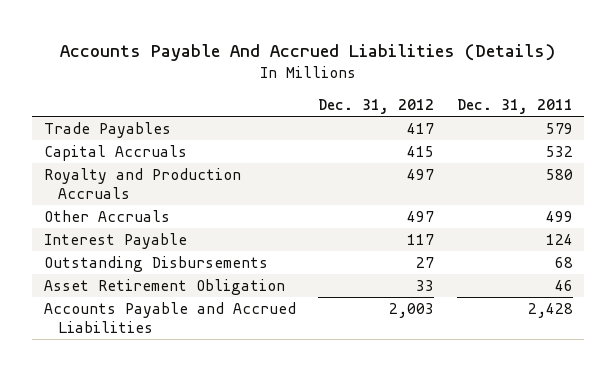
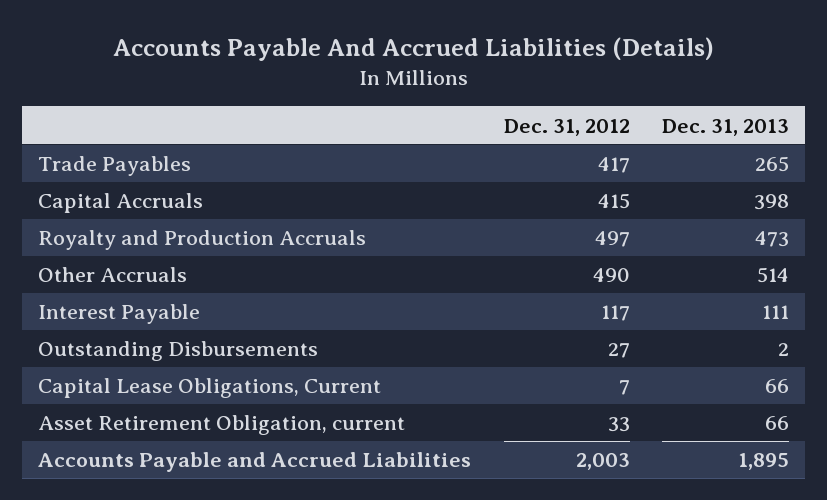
- | Dec. 31, 2012 | Dec. 31, 2011
+ | Dec. 31, 2012 | Dec. 31, 2013
- Other Accruals | 497 | 499
+ Other Accruals | 490 | 514
- Asset Retirement Obligation | 33 | 46
+ Capital Lease Obligations, Current | 7 | 66
+ Asset Retirement Obligation, current | 33 | 66

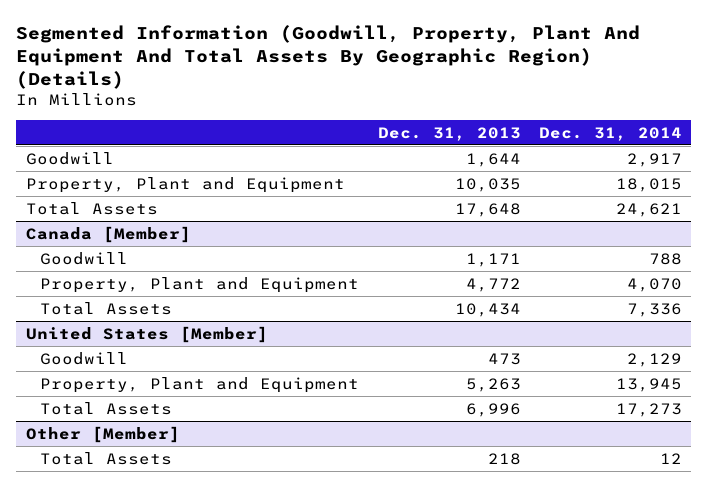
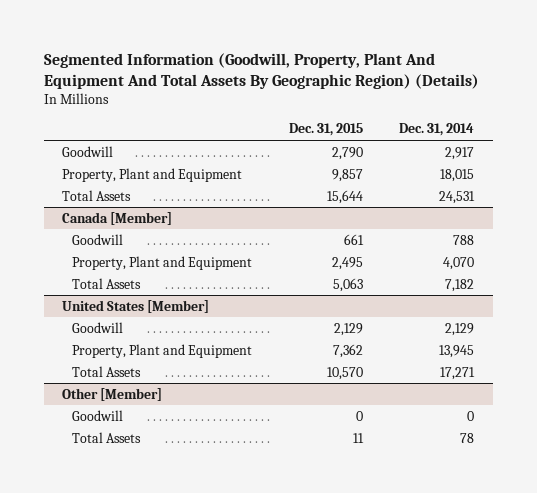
- | Dec. 31, 2013 | Dec. 31, 2014
+ | Dec. 31, 2015 | Dec. 31, 2014
- Total Assets | 17,648 | 24,621
+ Total Assets | 15,644 | 24,531
@ Canada [Member]
- Total Assets | 10,434 | 7,336
+ Total Assets | 5,063 | 7,182
@ United States [Member]
- Total Assets | 6,996 | 17,273
+ Total Assets | 10,570 | 17,271
@ Other [Member]
- Total Assets | 218 | 12
+ Goodwill | 0 | 0
+ Total Assets | 11 | 78

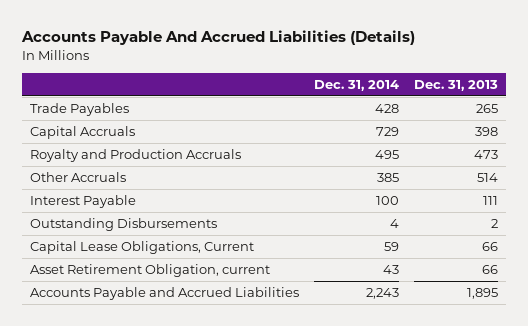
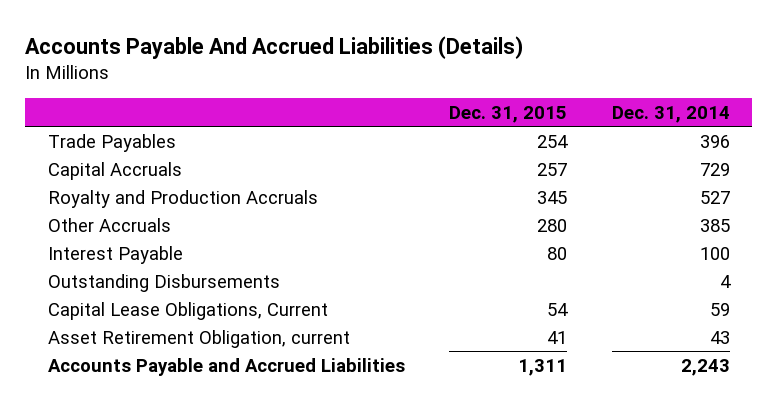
- | Dec. 31, 2014 | Dec. 31, 2013
+ | Dec. 31, 2015 | Dec. 31, 2014
- Trade Payables | 428 | 265
+ Trade Payables | 254 | 396
- Royalty and Production Accruals | 495 | 473
+ Royalty and Production Accruals | 345 | 527

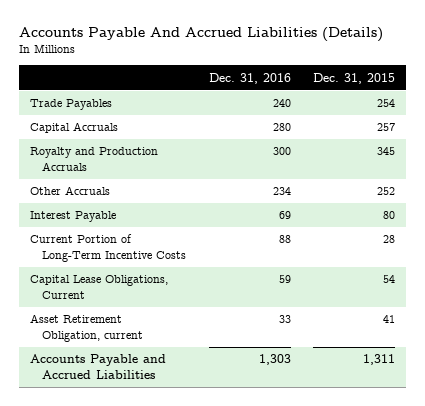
- | Dec. 31, 2015 | Dec. 31, 2014
+ | Dec. 31, 2016 | Dec. 31, 2015
- Other Accruals | 280 | 385
+ Other Accruals | 234 | 252
- Outstanding Disbursements | | 4
+ Current Portion of Long-Term Incentive Costs | 88 | 28

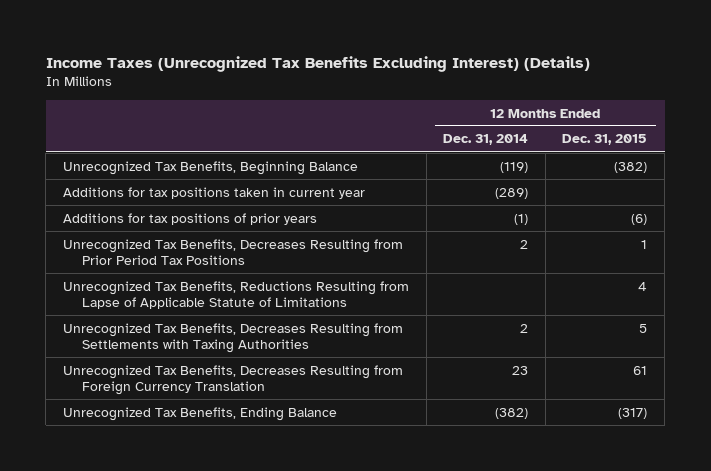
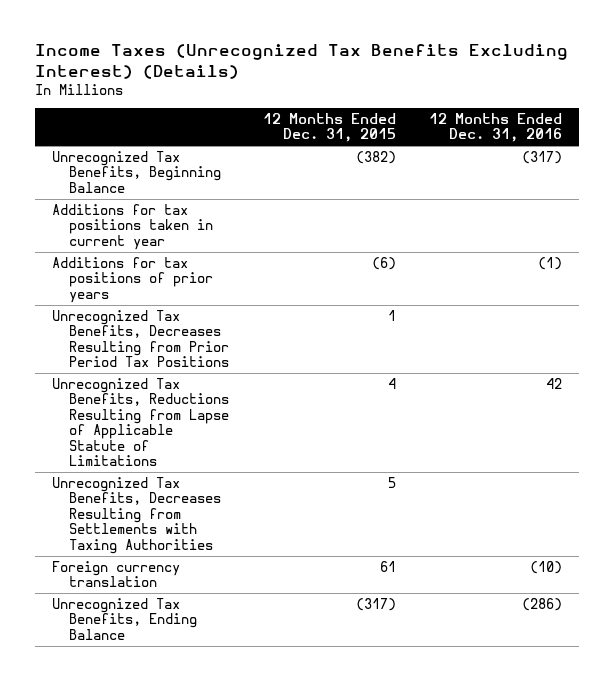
- | 12 Months Ended Dec. 31, 2014 | 12 Months Ended Dec. 31, 2015
+ | 12 Months Ended Dec. 31, 2015 | 12 Months Ended Dec. 31, 2016
- Unrecognized Tax Benefits, Decreases Resulting from Foreign Currency Translation | 23 | 61
+ Foreign currency translation | 61 | (10)

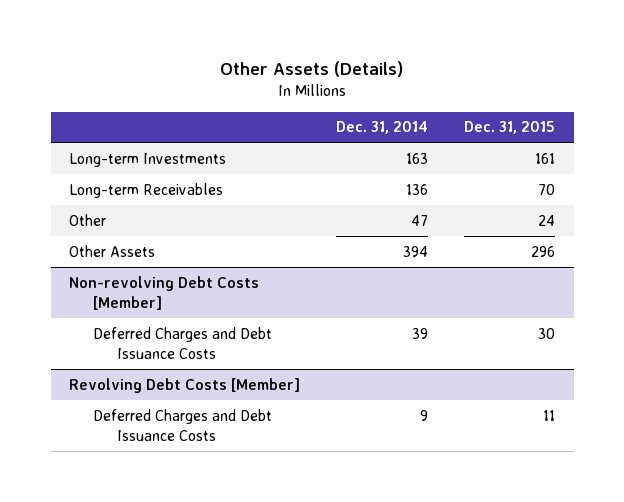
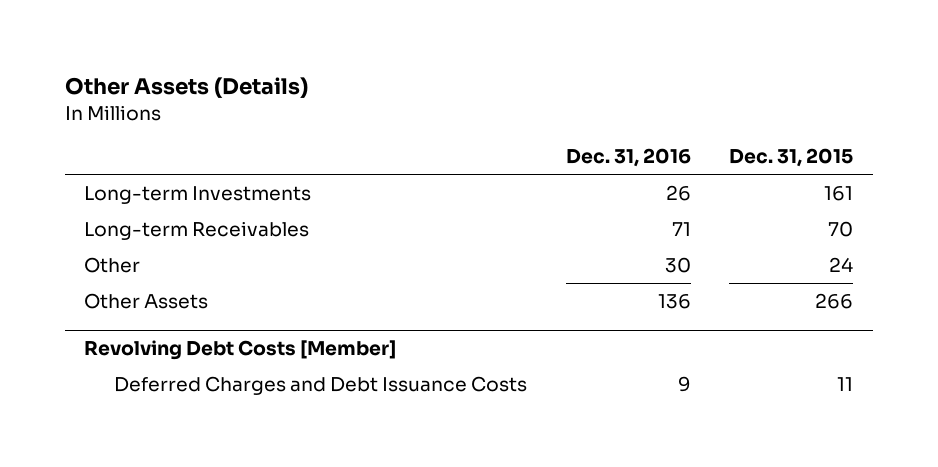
- | Dec. 31, 2014 | Dec. 31, 2015
+ | Dec. 31, 2016 | Dec. 31, 2015
- Other Assets | 394 | 296
- Non-revolving Debt Costs [Member]
- Deferred Charges and Debt Issuance Costs | 39 | 30
+ Other Assets | 136 | 266

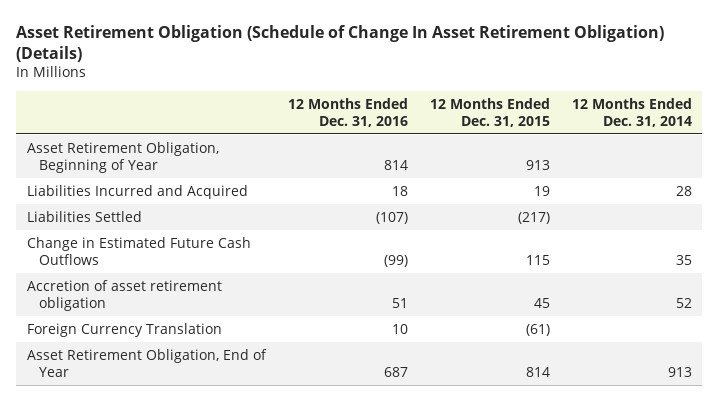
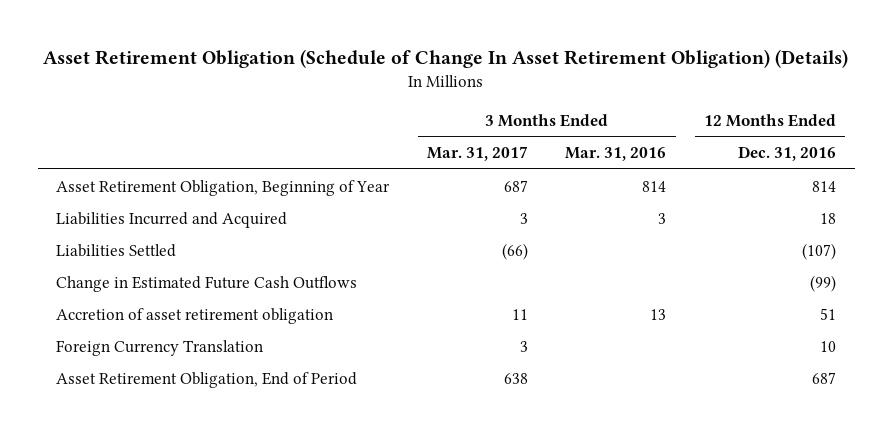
- | 12 Months Ended Dec. 31, 2016 | 12 Months Ended Dec. 31, 2015 | 12 Months Ended Dec. 31, 2014
+ | 3 Months Ended Mar. 31, 2017 | 3 Months Ended Mar. 31, 2016 | 12 Months Ended Dec. 31, 2016
- Asset Retirement Obligation, End of Year | 687 | 814 | 913
+ Asset Retirement Obligation, End of Period | 638 | | 687

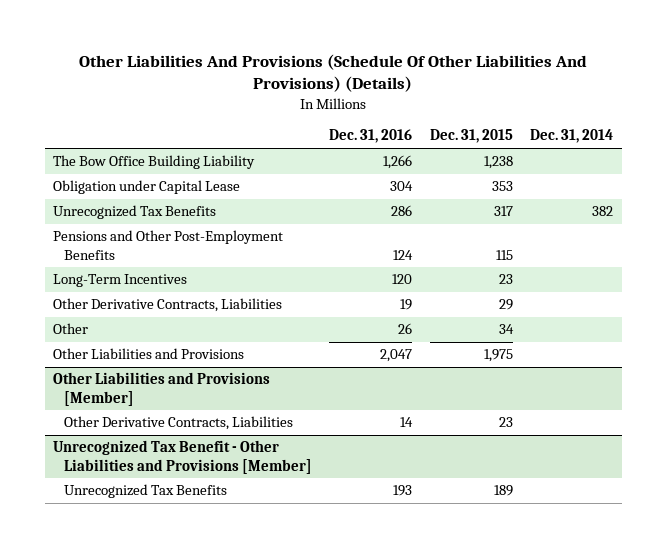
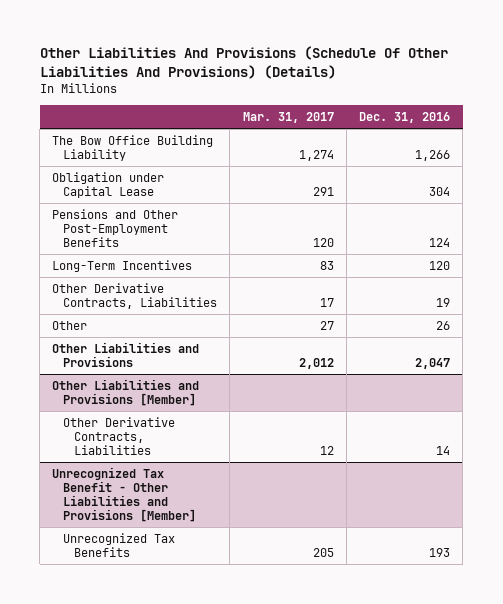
- | Dec. 31, 2016 | Dec. 31, 2015 | Dec. 31, 2014
+ | Mar. 31, 2017 | Dec. 31, 2016
- Unrecognized Tax Benefits | 286 | 317 | 382

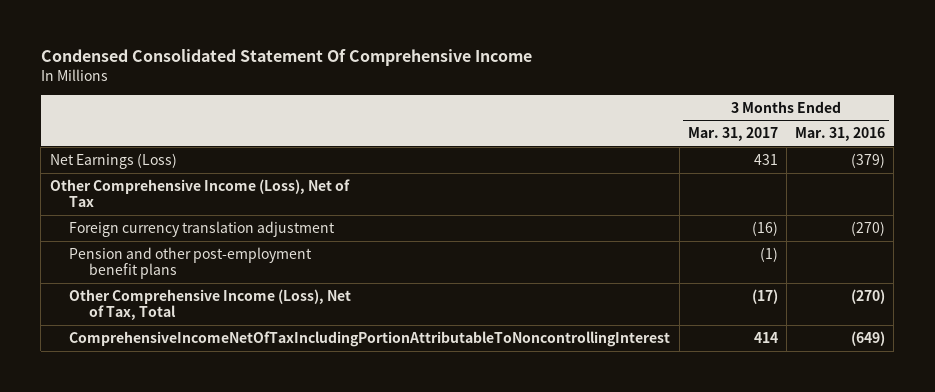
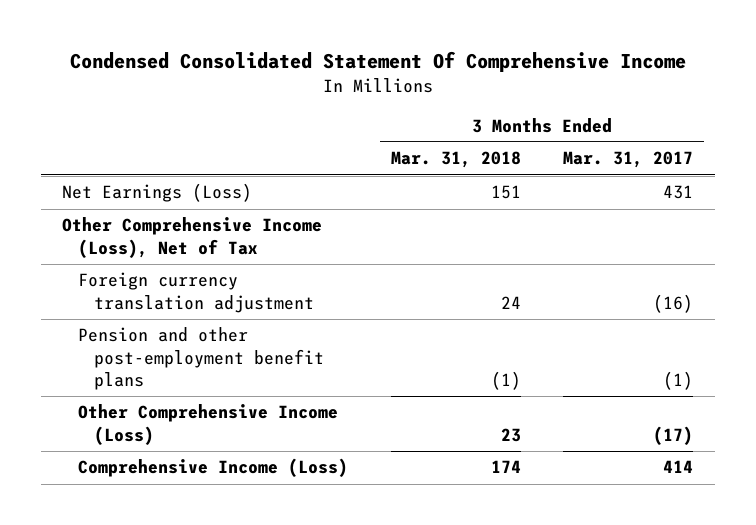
- | 3 Months Ended Mar. 31, 2017 | 3 Months Ended Mar. 31, 2016
+ | 3 Months Ended Mar. 31, 2018 | 3 Months Ended Mar. 31, 2017
- Other Comprehensive Income (Loss), Net of Tax, Total | (17) | (270)
- ComprehensiveIncomeNetOfTaxIncludingPortionAttributableToNoncontrollingInterest | 414 | (649)
+ Other Comprehensive Income (Loss) | 23 | (17)
+ Comprehensive Income (Loss) | 174 | 414

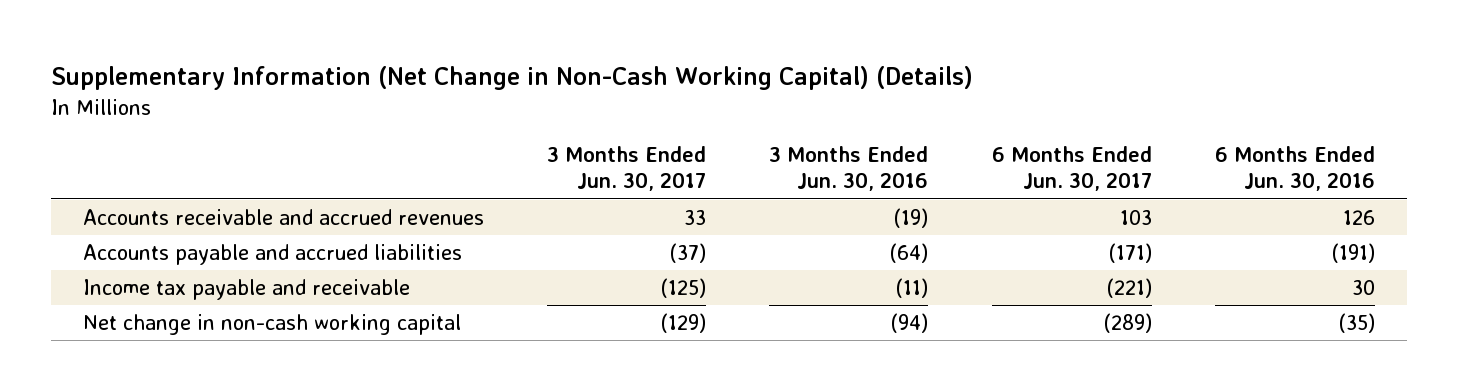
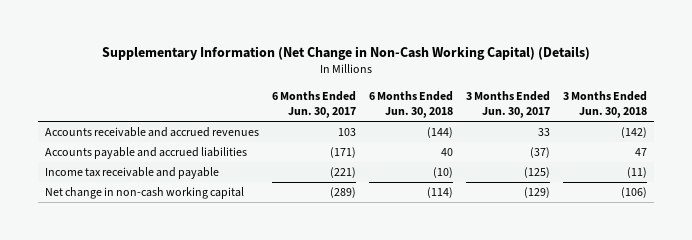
- | 3 Months Ended Jun. 30, 2017 | 3 Months Ended Jun. 30, 2016 | 6 Months Ended Jun. 30, 2017 | 6 Months Ended Jun. 30, 2016
+ | 6 Months Ended Jun. 30, 2017 | 6 Months Ended Jun. 30, 2018 | 3 Months Ended Jun. 30, 2017 | 3 Months Ended Jun. 30, 2018
- Income tax payable and receivable | (125) | (11) | (221) | 30
+ Income tax receivable and payable | (221) | (10) | (125) | (11)

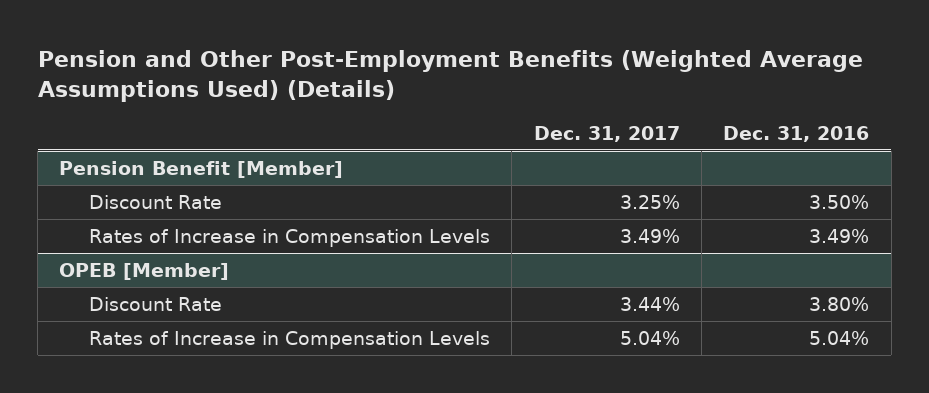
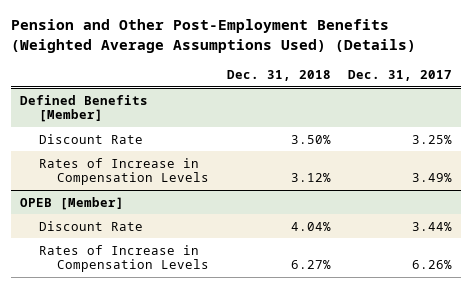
- | Dec. 31, 2017 | Dec. 31, 2016
+ | Dec. 31, 2018 | Dec. 31, 2017
- Pension Benefit [Member]
+ Defined Benefits [Member]
@ OPEB [Member]
- Rates of Increase in Compensation Levels | 5.04% | 5.04%
+ Rates of Increase in Compensation Levels | 6.27% | 6.26%

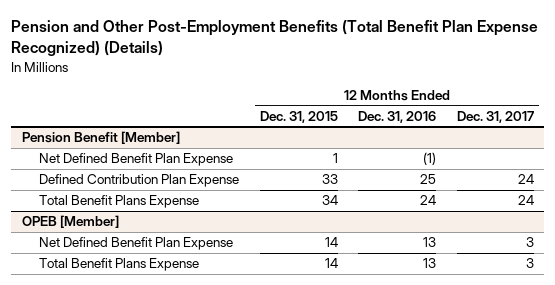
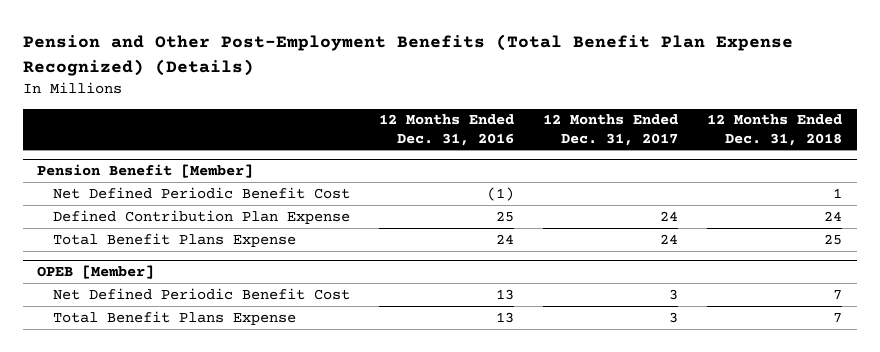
- | 12 Months Ended Dec. 31, 2015 | 12 Months Ended Dec. 31, 2016 | 12 Months Ended Dec. 31, 2017
+ | 12 Months Ended Dec. 31, 2016 | 12 Months Ended Dec. 31, 2017 | 12 Months Ended Dec. 31, 2018
@ Pension Benefit [Member]
- Net Defined Benefit Plan Expense | 1 | (1) |
+ Net Defined Periodic Benefit Cost | (1) | | 1
@ OPEB [Member]
- Net Defined Benefit Plan Expense | 14 | 13 | 3
+ Net Defined Periodic Benefit Cost | 13 | 3 | 7

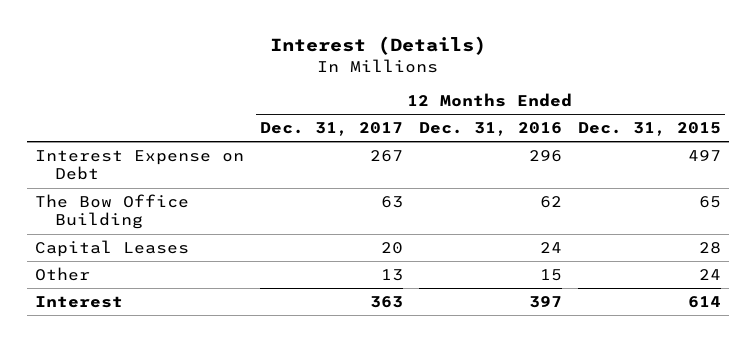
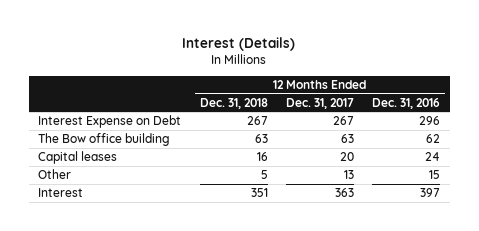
- | 12 Months Ended Dec. 31, 2017 | 12 Months Ended Dec. 31, 2016 | 12 Months Ended Dec. 31, 2015
+ | 12 Months Ended Dec. 31, 2018 | 12 Months Ended Dec. 31, 2017 | 12 Months Ended Dec. 31, 2016
- The Bow Office Building | 63 | 62 | 65
- Capital Leases | 20 | 24 | 28
+ The Bow office building | 63 | 63 | 62
+ Capital leases | 16 | 20 | 24

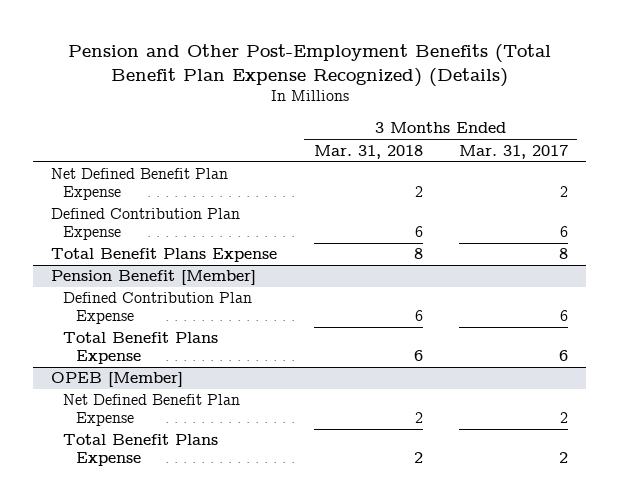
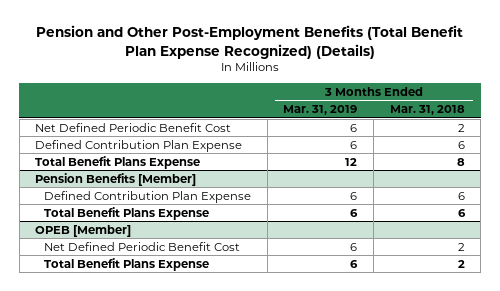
- | 3 Months Ended Mar. 31, 2018 | 3 Months Ended Mar. 31, 2017
+ | 3 Months Ended Mar. 31, 2019 | 3 Months Ended Mar. 31, 2018
- Net Defined Benefit Plan Expense | 2 | 2
+ Net Defined Periodic Benefit Cost | 6 | 2
- Pension Benefit [Member]
+ Pension Benefits [Member]
@ OPEB [Member]
- Net Defined Benefit Plan Expense | 2 | 2
+ Net Defined Periodic Benefit Cost | 6 | 2

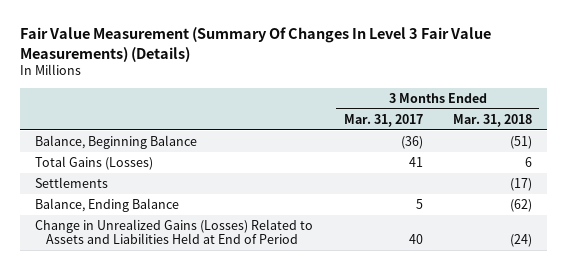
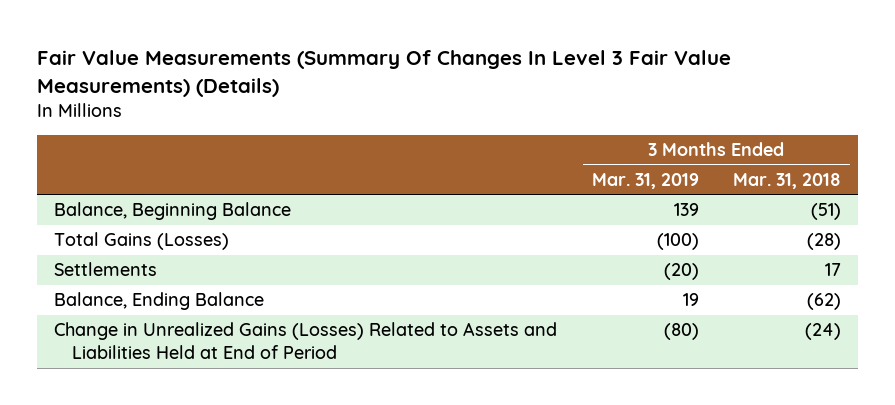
- Fair Value Measurement (Summary Of Changes In Level 3 Fair Value Measurements) (Details)
+ Fair Value Measurements (Summary Of Changes In Level 3 Fair Value Measurements) (Details)
- | 3 Months Ended Mar. 31, 2017 | 3 Months Ended Mar. 31, 2018
+ | 3 Months Ended Mar. 31, 2019 | 3 Months Ended Mar. 31, 2018
- Total Gains (Losses) | 41 | 6
- Settlements | | (17)
+ Total Gains (Losses) | (100) | (28)
+ Settlements | (20) | 17

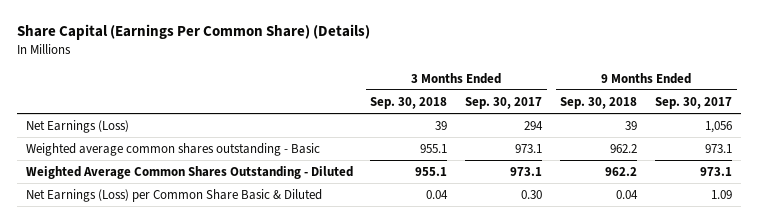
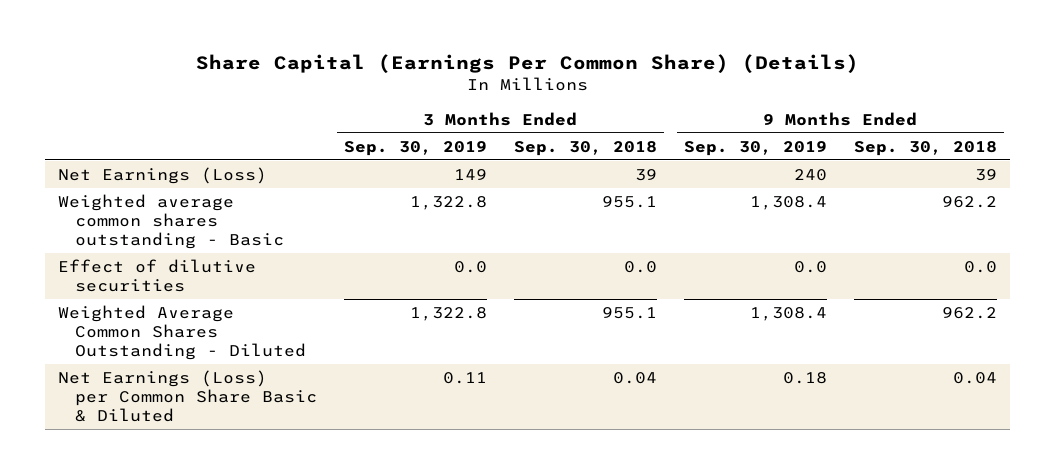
- | 3 Months Ended Sep. 30, 2018 | 3 Months Ended Sep. 30, 2017 | 9 Months Ended Sep. 30, 2018 | 9 Months Ended Sep. 30, 2017
+ | 3 Months Ended Sep. 30, 2019 | 3 Months Ended Sep. 30, 2018 | 9 Months Ended Sep. 30, 2019 | 9 Months Ended Sep. 30, 2018
+ Effect of dilutive securities | 0.0 | 0.0 | 0.0 | 0.0

